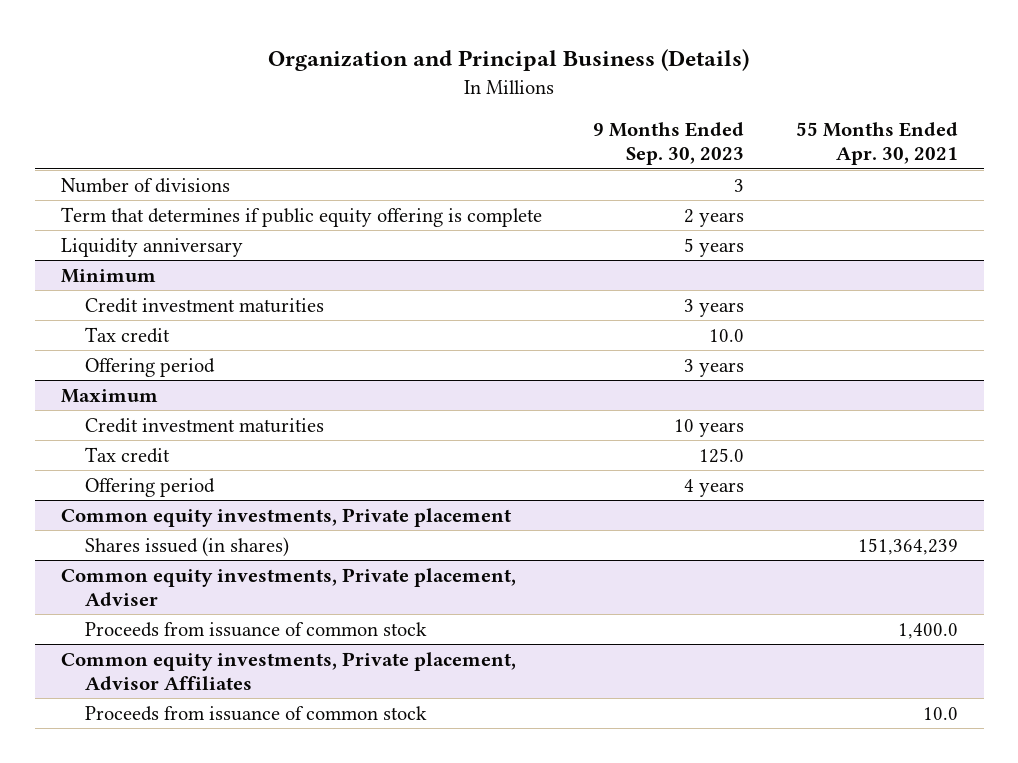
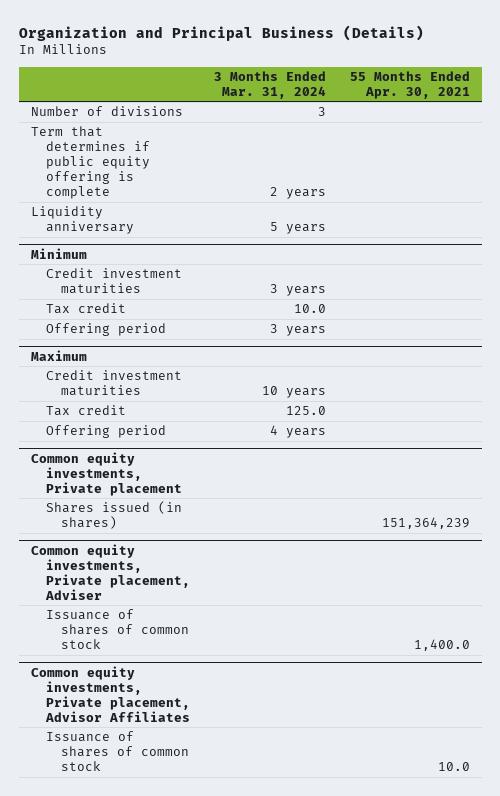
- | 9 Months Ended Sep. 30, 2023 | 55 Months Ended Apr. 30, 2021
+ | 3 Months Ended Mar. 31, 2024 | 55 Months Ended Apr. 30, 2021
@ Common equity investments, Private placement, Adviser
- Proceeds from issuance of common stock | | 1,400.0
+ Issuance of shares of common stock | | 1,400.0
@ Common equity investments, Private placement, Advisor Affiliates
- Proceeds from issuance of common stock | | 10.0
+ Issuance of shares of common stock | | 10.0

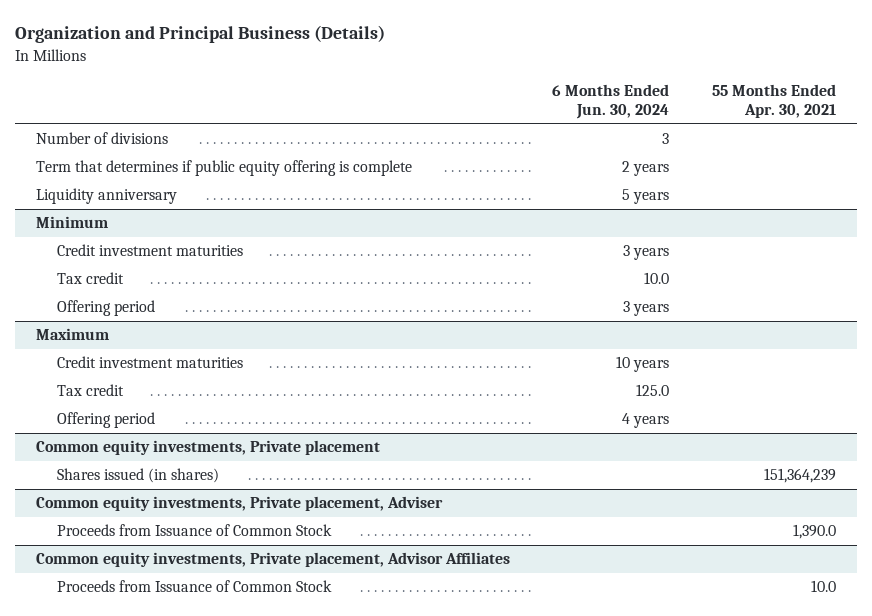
- | 3 Months Ended Mar. 31, 2024 | 55 Months Ended Apr. 30, 2021
+ | 6 Months Ended Jun. 30, 2024 | 55 Months Ended Apr. 30, 2021
@ Common equity investments, Private placement, Adviser
- Issuance of shares of common stock | | 1,400.0
+ Proceeds from Issuance of Common Stock | | 1,390.0
@ Common equity investments, Private placement, Advisor Affiliates
- Issuance of shares of common stock | | 10.0
+ Proceeds from Issuance of Common Stock | | 10.0

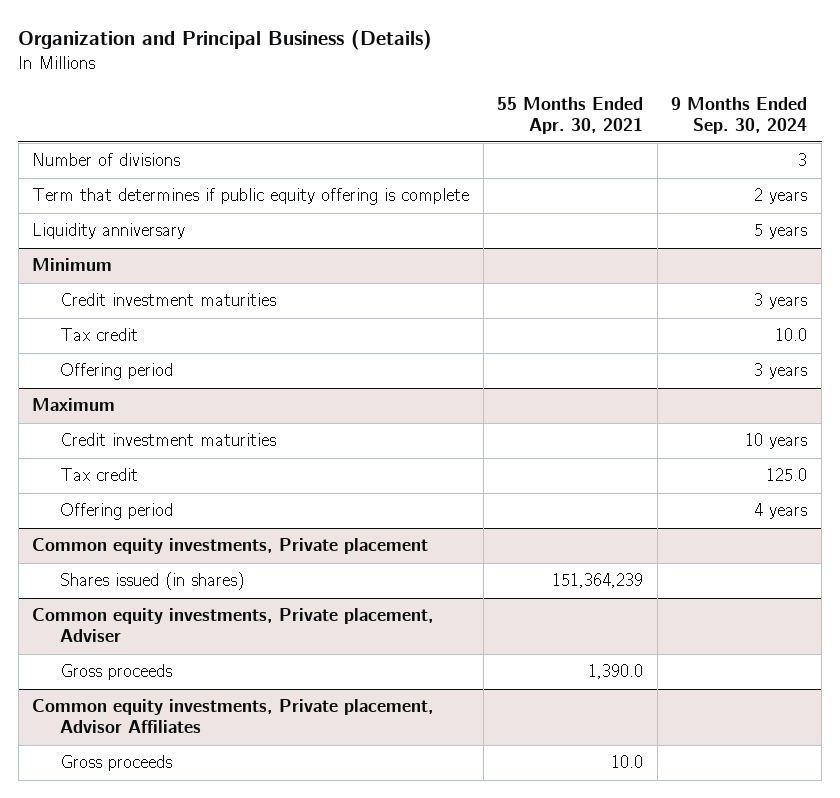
- | 6 Months Ended Jun. 30, 2024 | 55 Months Ended Apr. 30, 2021
+ | 55 Months Ended Apr. 30, 2021 | 9 Months Ended Sep. 30, 2024
@ Common equity investments, Private placement, Adviser
- Proceeds from Issuance of Common Stock | | 1,390.0
+ Gross proceeds | 1,390.0 |
@ Common equity investments, Private placement, Advisor Affiliates
- Proceeds from Issuance of Common Stock | | 10.0
+ Gross proceeds | 10.0 |

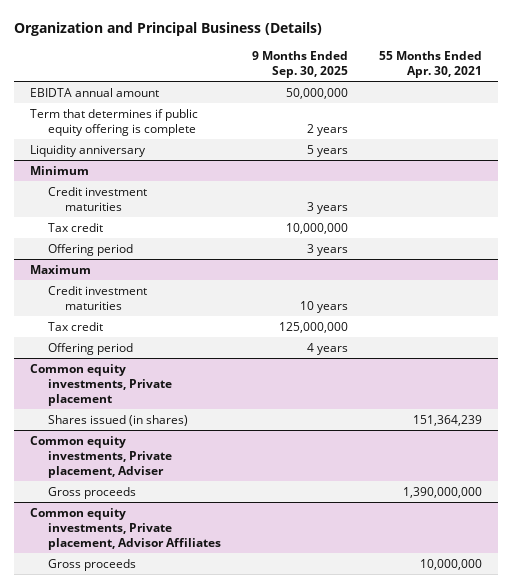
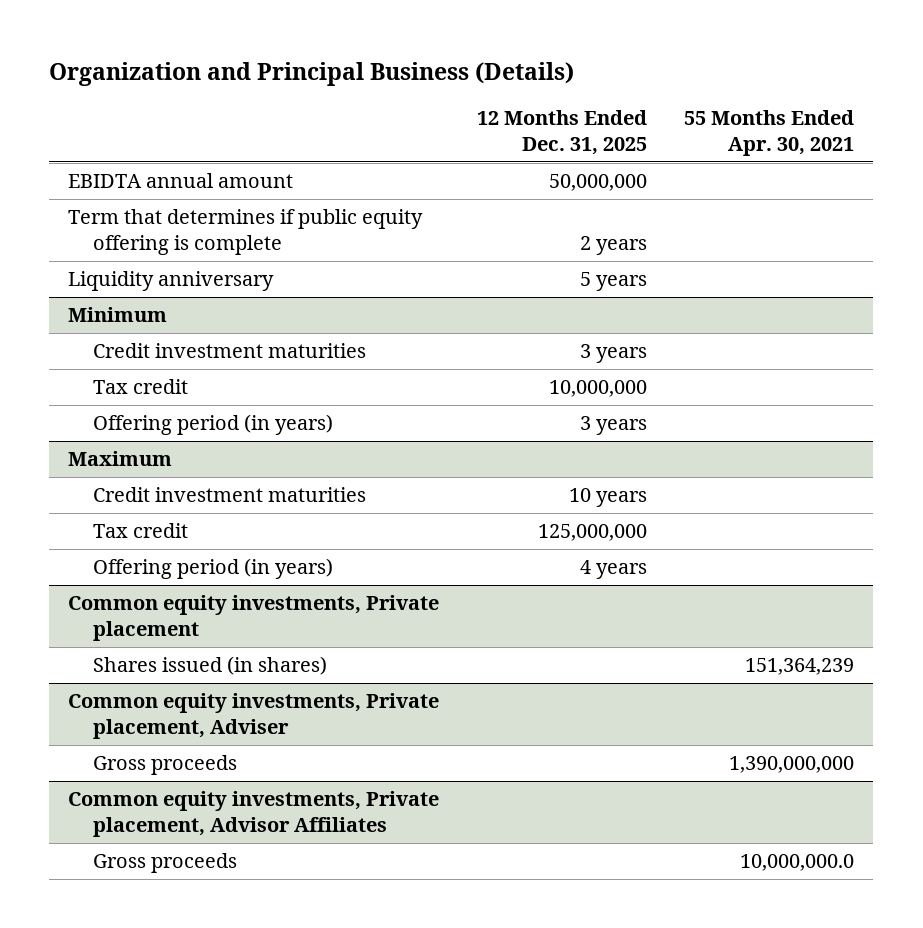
- | 9 Months Ended Sep. 30, 2025 | 55 Months Ended Apr. 30, 2021
+ | 12 Months Ended Dec. 31, 2025 | 55 Months Ended Apr. 30, 2021
@ Minimum
- Offering period | 3 years |
+ Offering period (in years) | 3 years |
@ Maximum
- Offering period | 4 years |
+ Offering period (in years) | 4 years |
@ Common equity investments, Private placement, Advisor Affiliates
- Gross proceeds | | 10,000,000
+ Gross proceeds | | 10,000,000.0

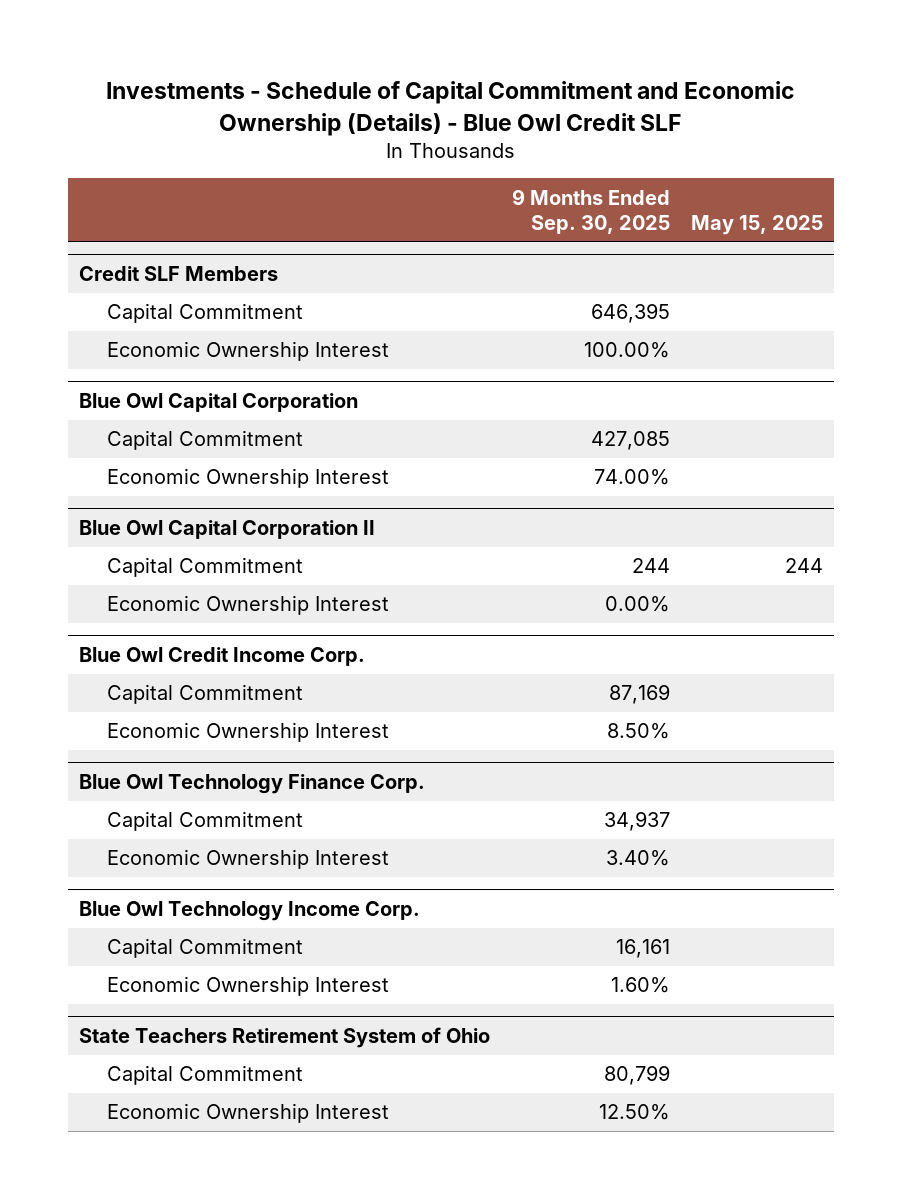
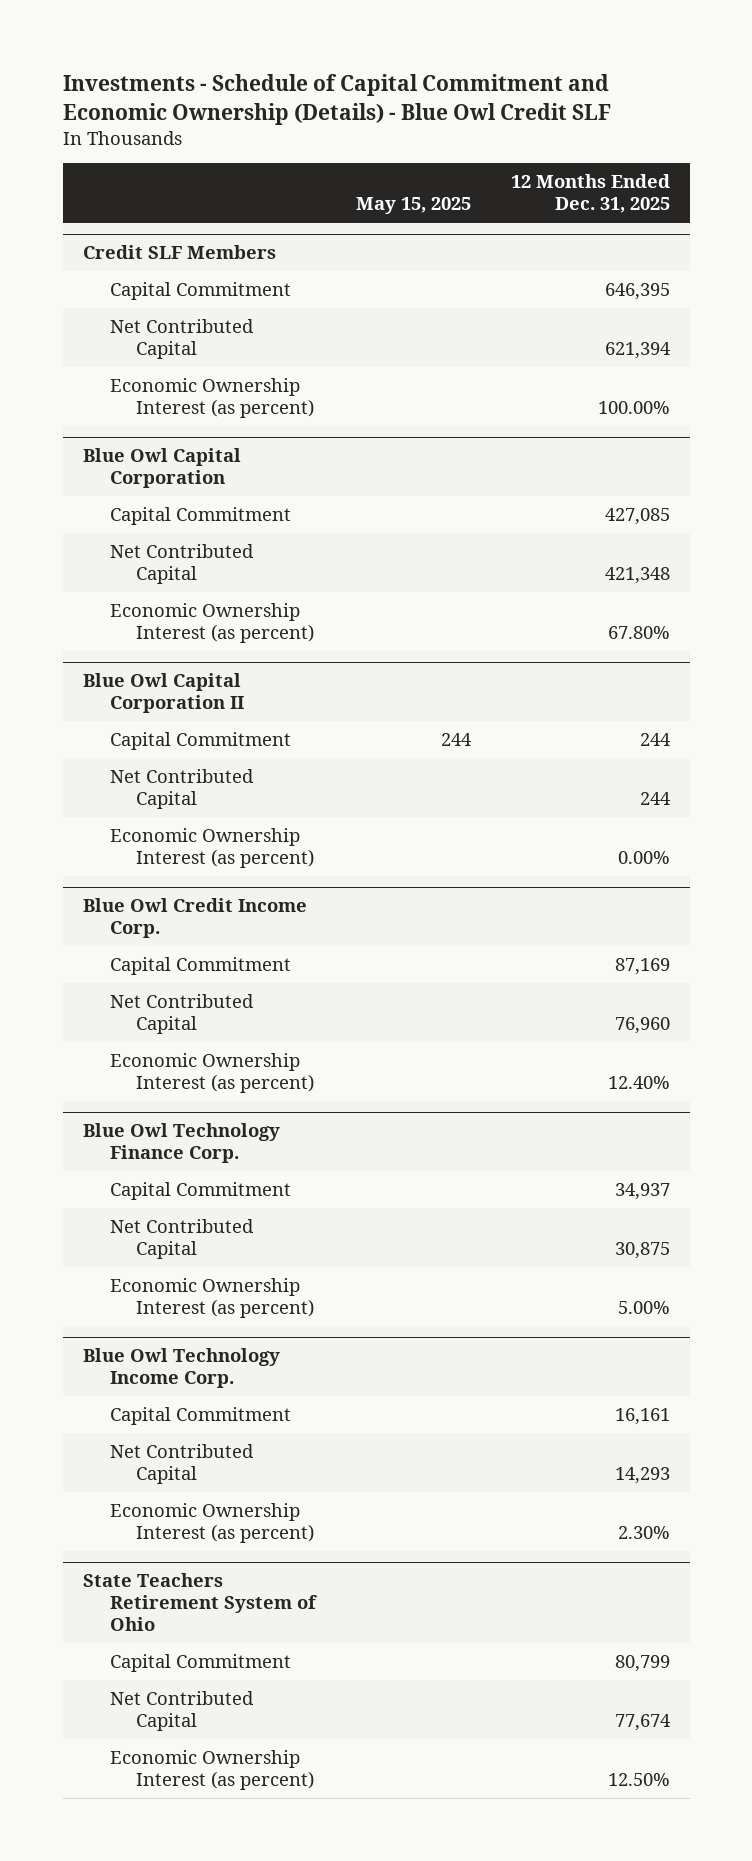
- | 9 Months Ended Sep. 30, 2025 | May 15, 2025
+ | May 15, 2025 | 12 Months Ended Dec. 31, 2025
@ Credit SLF Members
- Economic Ownership Interest | 100.00% |
+ Net Contributed Capital | | 621,394
+ Economic Ownership Interest (as percent) | | 100.00%
@ Blue Owl Capital Corporation
- Economic Ownership Interest | 74.00% |
+ Net Contributed Capital | | 421,348
+ Economic Ownership Interest (as percent) | | 67.80%
@ Blue Owl Capital Corporation II
- Economic Ownership Interest | 0.00% |
+ Net Contributed Capital | | 244
+ Economic Ownership Interest (as percent) | | 0.00%
@ Blue Owl Credit Income Corp.
- Economic Ownership Interest | 8.50% |
+ Net Contributed Capital | | 76,960
+ Economic Ownership Interest (as percent) | | 12.40%
@ Blue Owl Technology Finance Corp.
- Economic Ownership Interest | 3.40% |
+ Net Contributed Capital | | 30,875
+ Economic Ownership Interest (as percent) | | 5.00%
@ Blue Owl Technology Income Corp.
- Economic Ownership Interest | 1.60% |
+ Net Contributed Capital | | 14,293
+ Economic Ownership Interest (as percent) | | 2.30%
@ State Teachers Retirement System of Ohio
- Economic Ownership Interest | 12.50% |
+ Net Contributed Capital | | 77,674
+ Economic Ownership Interest (as percent) | | 12.50%

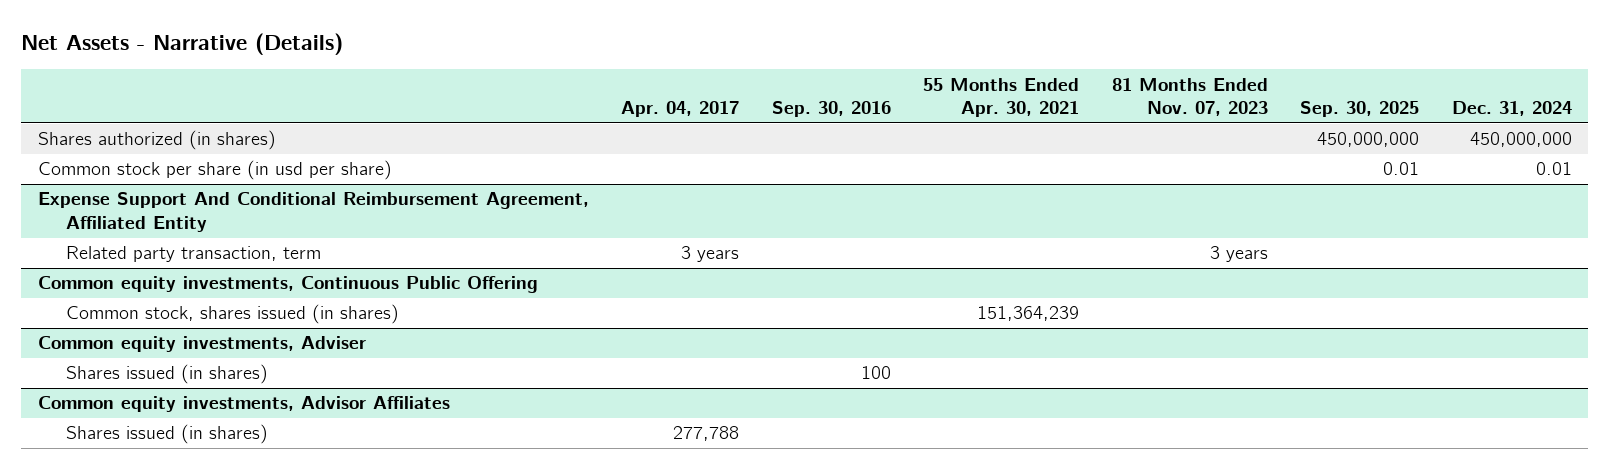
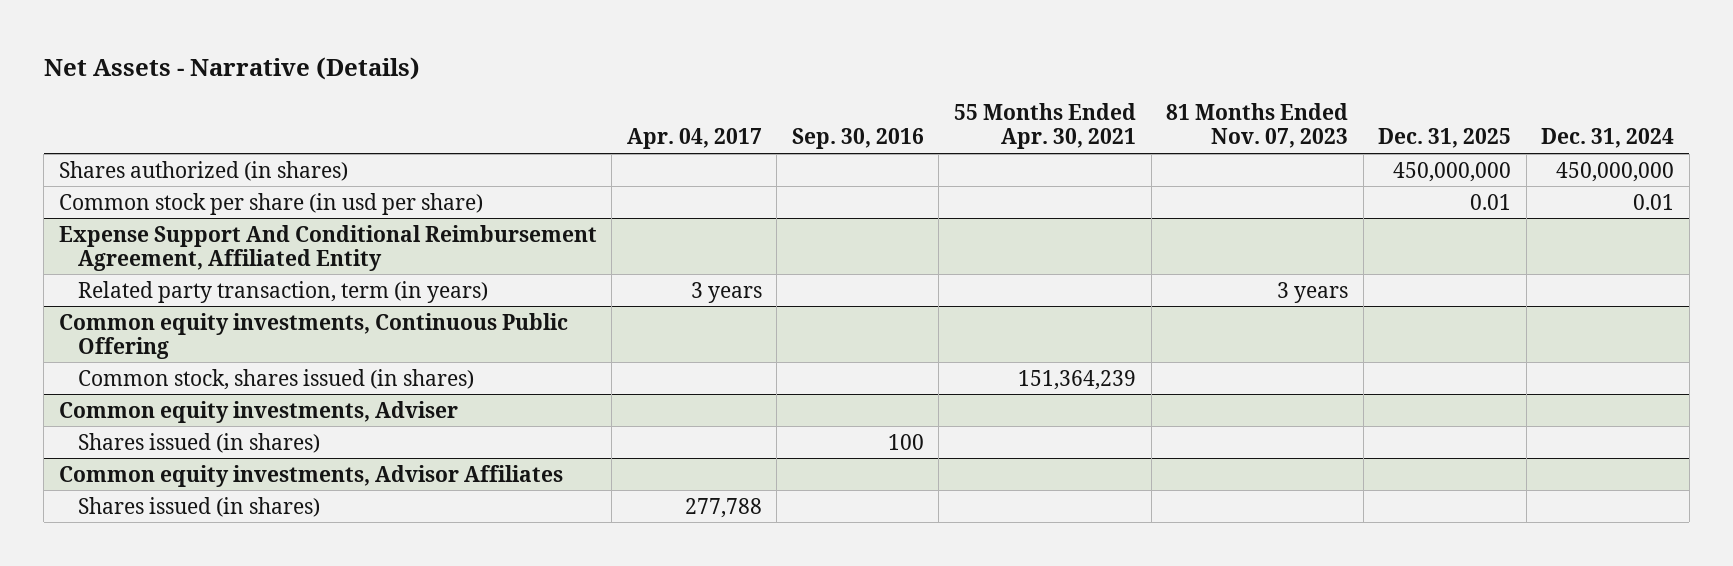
- | Apr. 04, 2017 | Sep. 30, 2016 | 55 Months Ended Apr. 30, 2021 | 81 Months Ended Nov. 07, 2023 | Sep. 30, 2025 | Dec. 31, 2024
+ | Apr. 04, 2017 | Sep. 30, 2016 | 55 Months Ended Apr. 30, 2021 | 81 Months Ended Nov. 07, 2023 | Dec. 31, 2025 | Dec. 31, 2024
@ Expense Support And Conditional Reimbursement Agreement, Affiliated Entity
- Related party transaction, term | 3 years | | | 3 years | |
+ Related party transaction, term (in years) | 3 years | | | 3 years | |

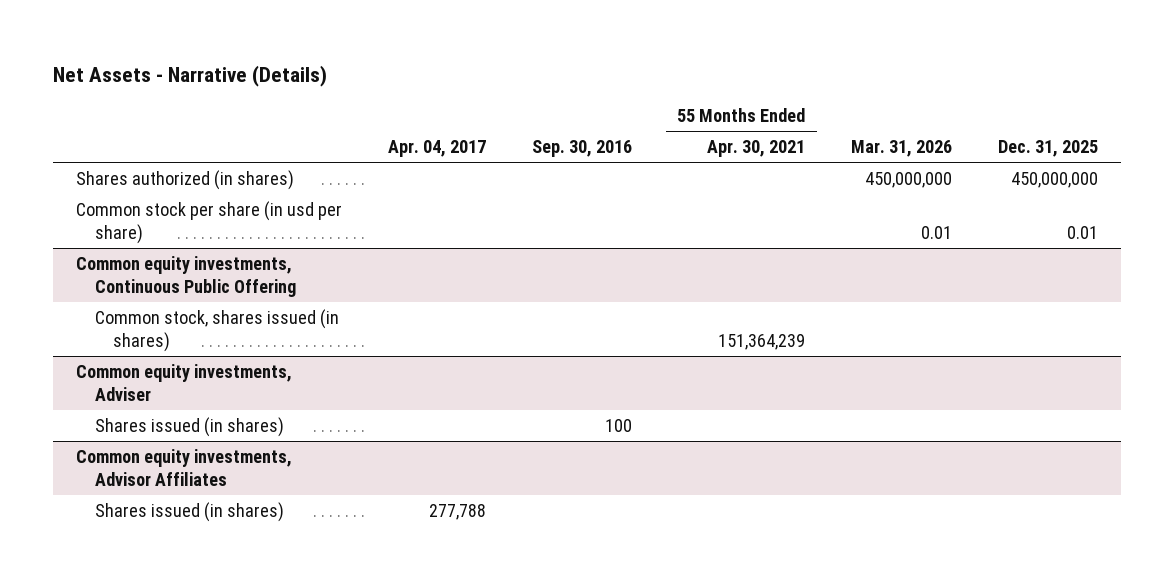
- | Apr. 04, 2017 | Sep. 30, 2016 | 55 Months Ended Apr. 30, 2021 | 81 Months Ended Nov. 07, 2023 | Dec. 31, 2025 | Dec. 31, 2024
+ | Apr. 04, 2017 | Sep. 30, 2016 | 55 Months Ended Apr. 30, 2021 | Mar. 31, 2026 | Dec. 31, 2025
- Expense Support And Conditional Reimbursement Agreement, Affiliated Entity
- Related party transaction, term (in years) | 3 years | | | 3 years | |

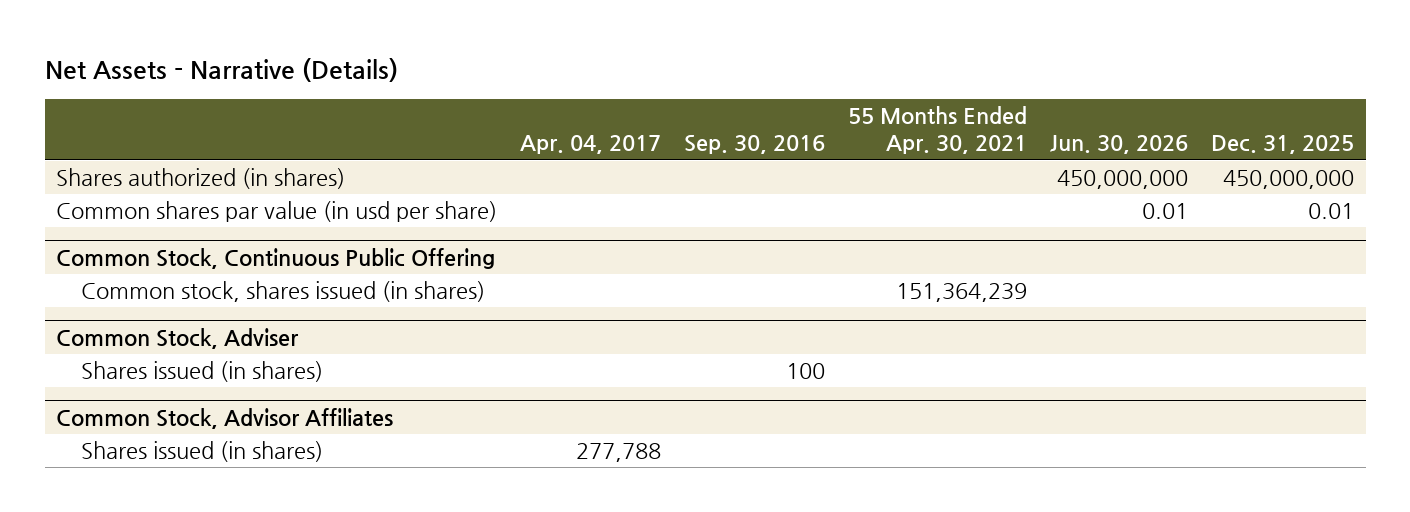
- | Apr. 04, 2017 | Sep. 30, 2016 | 55 Months Ended Apr. 30, 2021 | Mar. 31, 2026 | Dec. 31, 2025
+ | Apr. 04, 2017 | Sep. 30, 2016 | 55 Months Ended Apr. 30, 2021 | Jun. 30, 2026 | Dec. 31, 2025
- Common stock per share (in usd per share) | | | | 0.01 | 0.01
- Common equity investments, Continuous Public Offering
+ Common shares par value (in usd per share) | | | | 0.01 | 0.01
+ Common Stock, Continuous Public Offering
- Common equity investments, Adviser
+ Common Stock, Adviser
- Common equity investments, Advisor Affiliates
+ Common Stock, Advisor Affiliates

